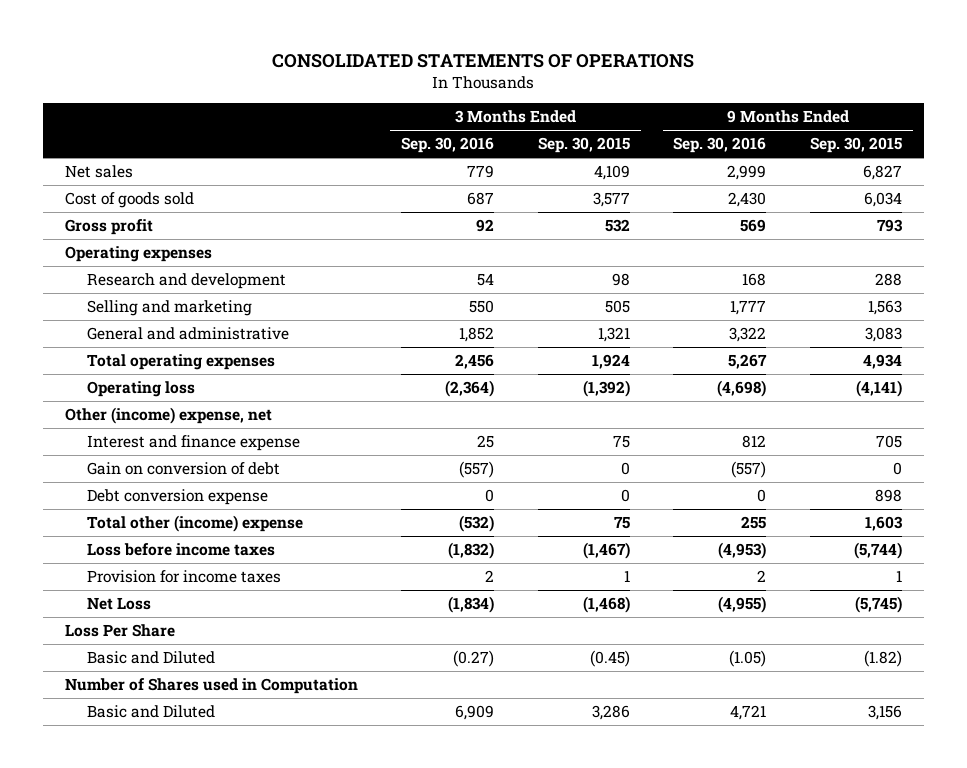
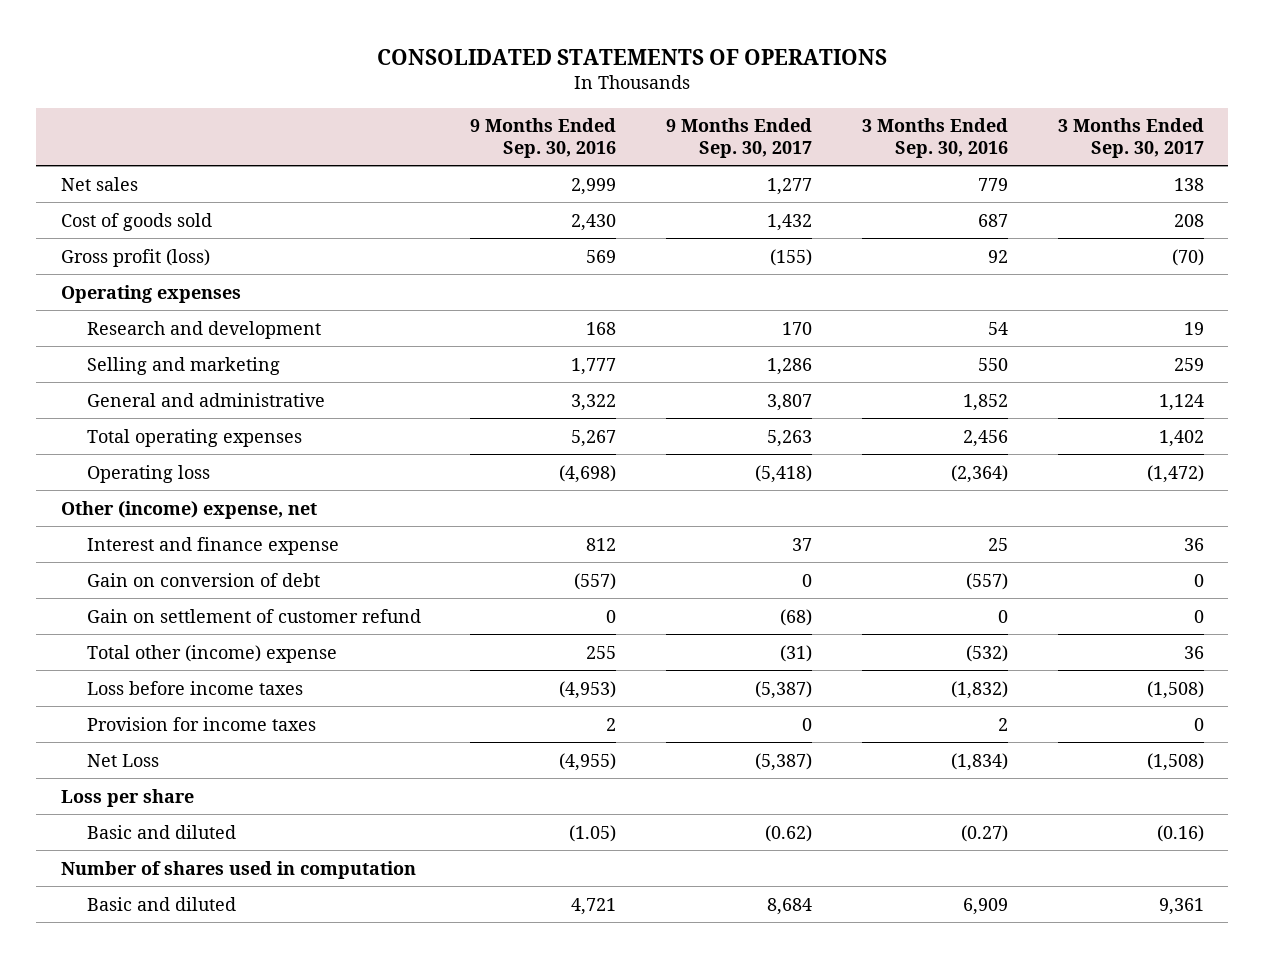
- | 3 Months Ended Sep. 30, 2016 | 3 Months Ended Sep. 30, 2015 | 9 Months Ended Sep. 30, 2016 | 9 Months Ended Sep. 30, 2015
+ | 9 Months Ended Sep. 30, 2016 | 9 Months Ended Sep. 30, 2017 | 3 Months Ended Sep. 30, 2016 | 3 Months Ended Sep. 30, 2017
- Gross profit | 92 | 532 | 569 | 793
+ Gross profit (loss) | 569 | (155) | 92 | (70)
- Debt conversion expense | 0 | 0 | 0 | 898
+ Gain on settlement of customer refund | 0 | (68) | 0 | 0
- Loss Per Share
- Basic and Diluted | (0.27) | (0.45) | (1.05) | (1.82)
- Number of Shares used in Computation
- Basic and Diluted | 6,909 | 3,286 | 4,721 | 3,156
+ Loss per share
+ Basic and diluted | (1.05) | (0.62) | (0.27) | (0.16)
+ Number of shares used in computation
+ Basic and diluted | 4,721 | 8,684 | 6,909 | 9,361

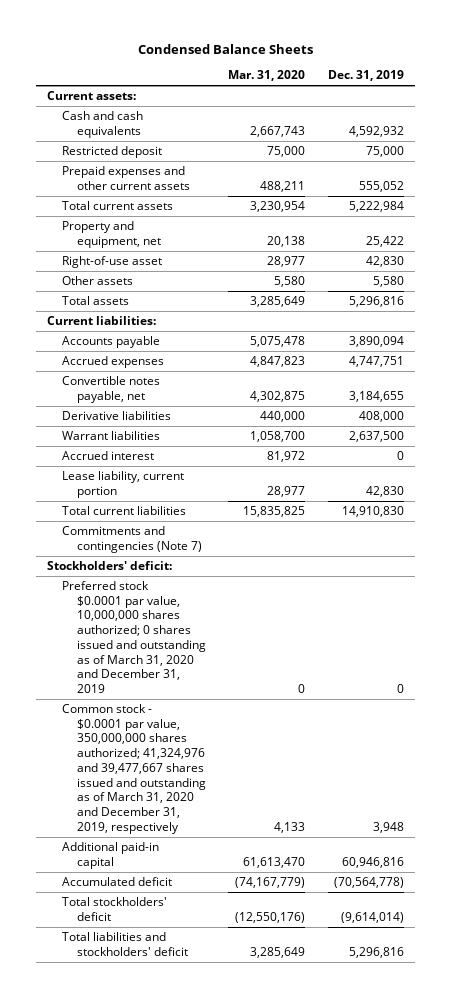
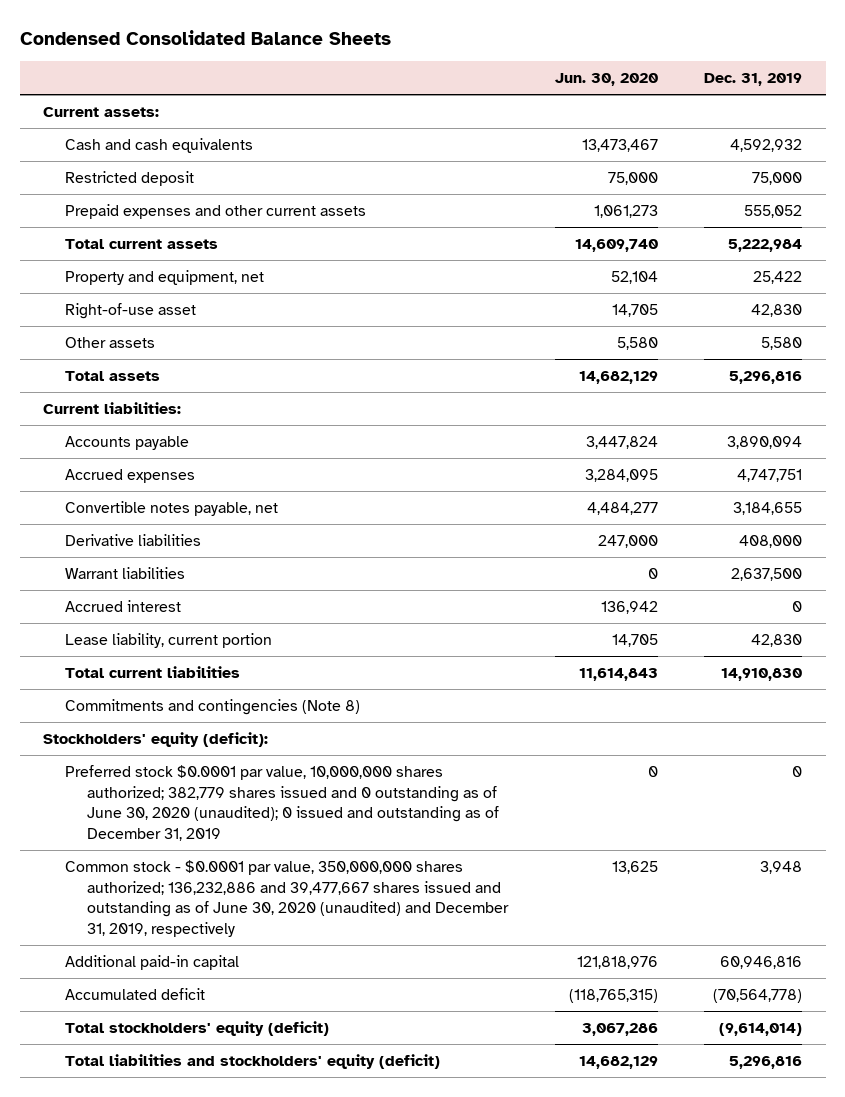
- Condensed Balance Sheets
+ Condensed Consolidated Balance Sheets
- | Mar. 31, 2020 | Dec. 31, 2019
+ | Jun. 30, 2020 | Dec. 31, 2019
- Commitments and contingencies (Note 7)
- Stockholders' deficit:
- Preferred stock $0.0001 par value, 10,000,000 shares authorized; 0 shares issued and outstanding as of March 31, 2020 and December 31, 2019 | 0 | 0
- Common stock - $0.0001 par value, 350,000,000 shares authorized; 41,324,976 and 39,477,667 shares issued and outstanding as of March 31, 2020 and December 31, 2019, respectively | 4,133 | 3,948
+ Commitments and contingencies (Note 8)
+ Stockholders' equity (deficit):
+ Preferred stock $0.0001 par value, 10,000,000 shares authorized; 382,779 shares issued and 0 outstanding as of June 30, 2020 (unaudited); 0 issued and outstanding as of December 31, 2019 | 0 | 0
+ Common stock - $0.0001 par value, 350,000,000 shares authorized; 136,232,886 and 39,477,667 shares issued and outstanding as of June 30, 2020 (unaudited) and December 31, 2019, respectively | 13,625 | 3,948
- Total stockholders' deficit | (12,550,176) | (9,614,014)
- Total liabilities and stockholders' deficit | 3,285,649 | 5,296,816
+ Total stockholders' equity (deficit) | 3,067,286 | (9,614,014)
+ Total liabilities and stockholders' equity (deficit) | 14,682,129 | 5,296,816

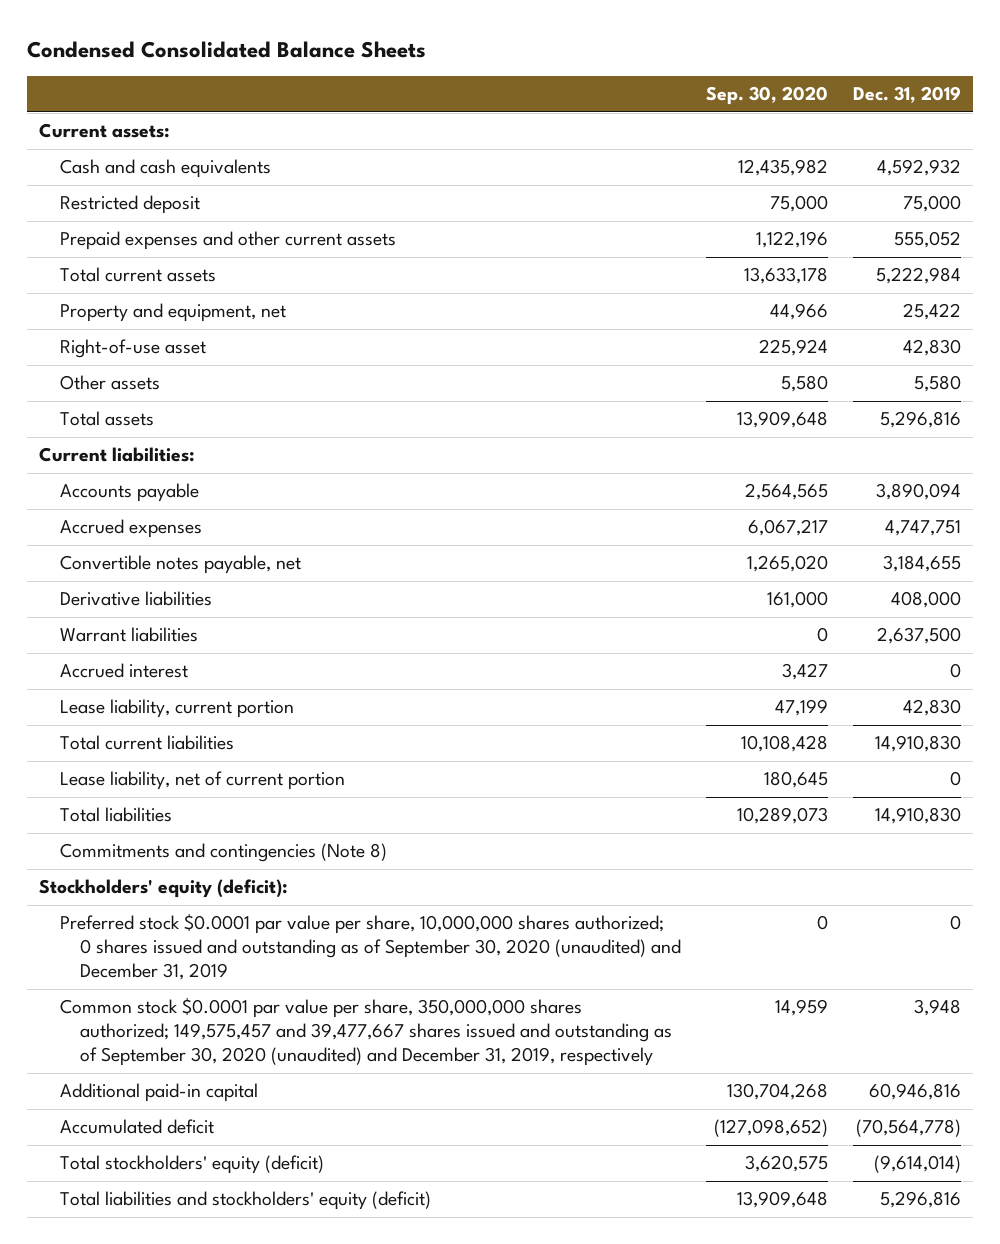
- | Jun. 30, 2020 | Dec. 31, 2019
+ | Sep. 30, 2020 | Dec. 31, 2019
+ Lease liability, net of current portion | 180,645 | 0
+ Total liabilities | 10,289,073 | 14,910,830
- Preferred stock $0.0001 par value, 10,000,000 shares authorized; 382,779 shares issued and 0 outstanding as of June 30, 2020 (unaudited); 0 issued and outstanding as of December 31, 2019 | 0 | 0
- Common stock - $0.0001 par value, 350,000,000 shares authorized; 136,232,886 and 39,477,667 shares issued and outstanding as of June 30, 2020 (unaudited) and December 31, 2019, respectively | 13,625 | 3,948
+ Preferred stock $0.0001 par value per share, 10,000,000 shares authorized; 0 shares issued and outstanding as of September 30, 2020 (unaudited) and December 31, 2019 | 0 | 0
+ Common stock $0.0001 par value per share, 350,000,000 shares authorized; 149,575,457 and 39,477,667 shares issued and outstanding as of September 30, 2020 (unaudited) and December 31, 2019, respectively | 14,959 | 3,948

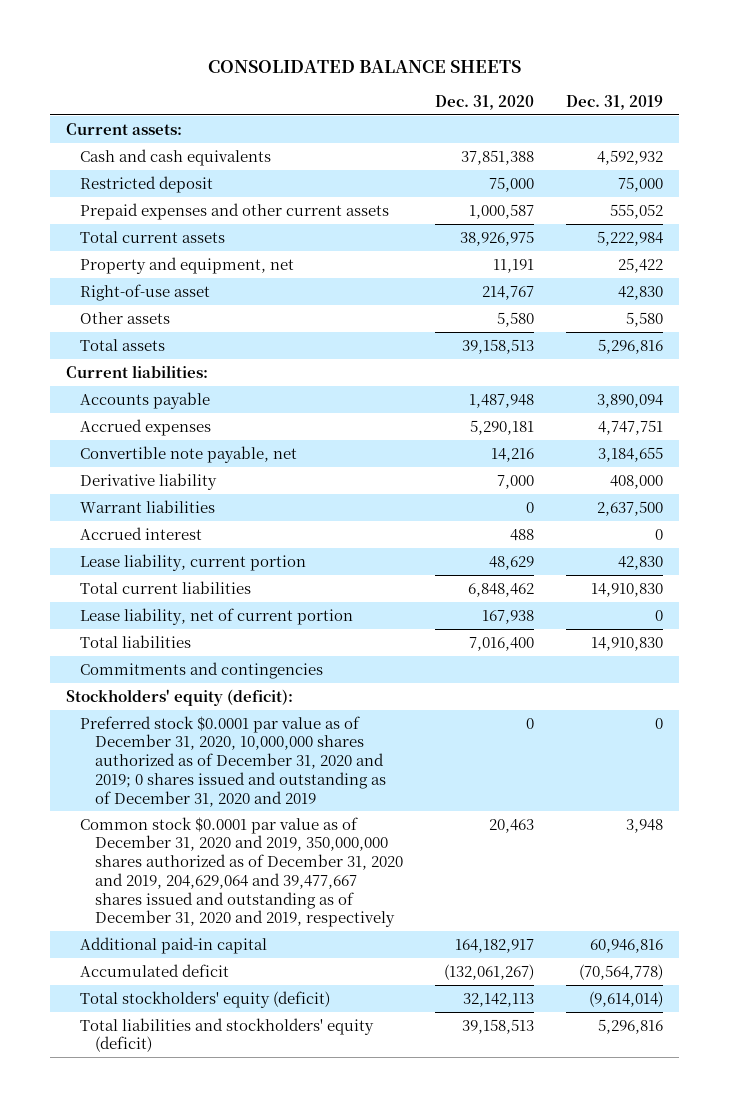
- Condensed Consolidated Balance Sheets
+ CONSOLIDATED BALANCE SHEETS
- | Sep. 30, 2020 | Dec. 31, 2019
+ | Dec. 31, 2020 | Dec. 31, 2019
- Convertible notes payable, net | 1,265,020 | 3,184,655
- Derivative liabilities | 161,000 | 408,000
+ Convertible note payable, net | 14,216 | 3,184,655
+ Derivative liability | 7,000 | 408,000
- Commitments and contingencies (Note 8)
+ Commitments and contingencies
- Preferred stock $0.0001 par value per share, 10,000,000 shares authorized; 0 shares issued and outstanding as of September 30, 2020 (unaudited) and December 31, 2019 | 0 | 0
- Common stock $0.0001 par value per share, 350,000,000 shares authorized; 149,575,457 and 39,477,667 shares issued and outstanding as of September 30, 2020 (unaudited) and December 31, 2019, respectively | 14,959 | 3,948
+ Preferred stock $0.0001 par value as of December 31, 2020, 10,000,000 shares authorized as of December 31, 2020 and 2019; 0 shares issued and outstanding as of December 31, 2020 and 2019 | 0 | 0
+ Common stock $0.0001 par value as of December 31, 2020 and 2019, 350,000,000 shares authorized as of December 31, 2020 and 2019, 204,629,064 and 39,477,667 shares issued and outstanding as of December 31, 2020 and 2019, respectively | 20,463 | 3,948

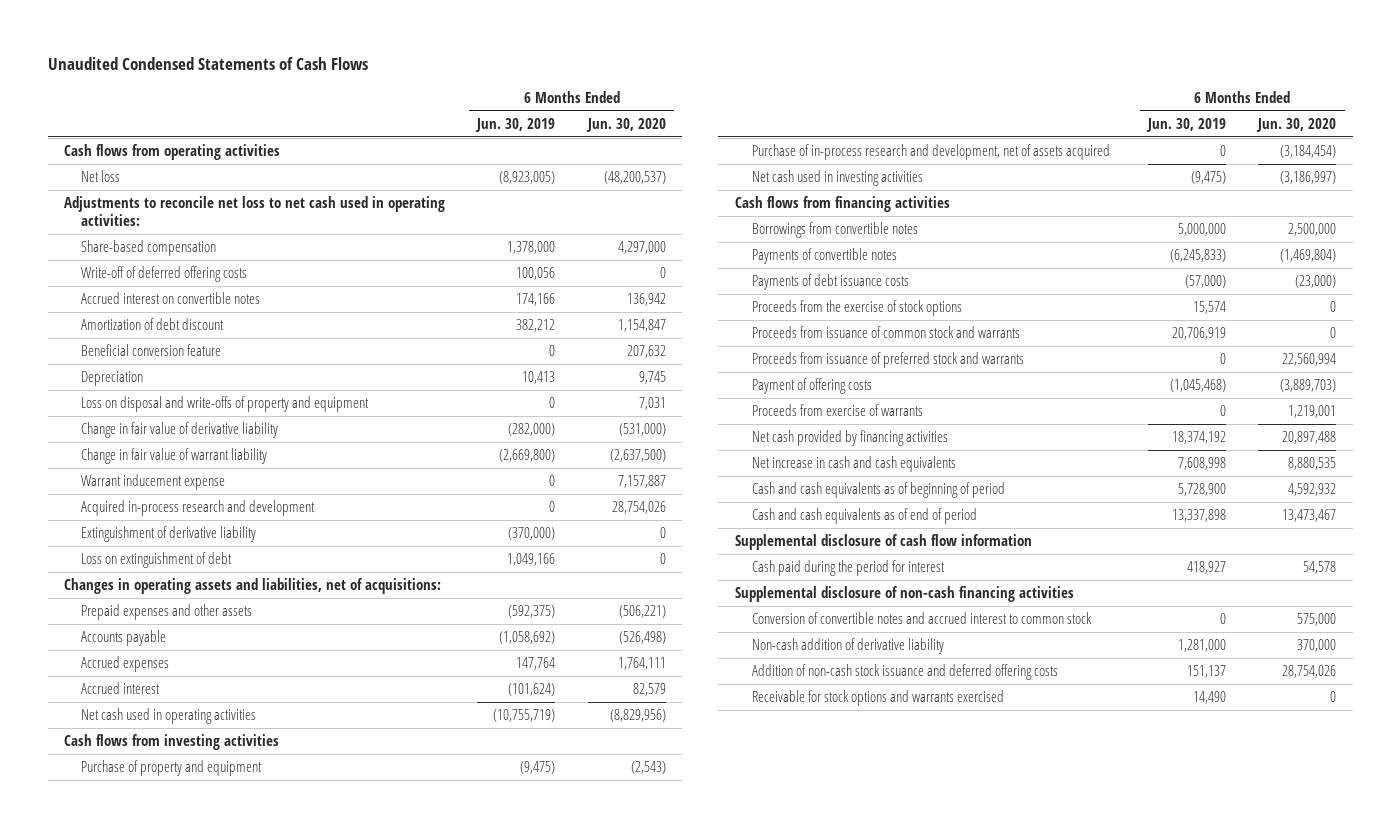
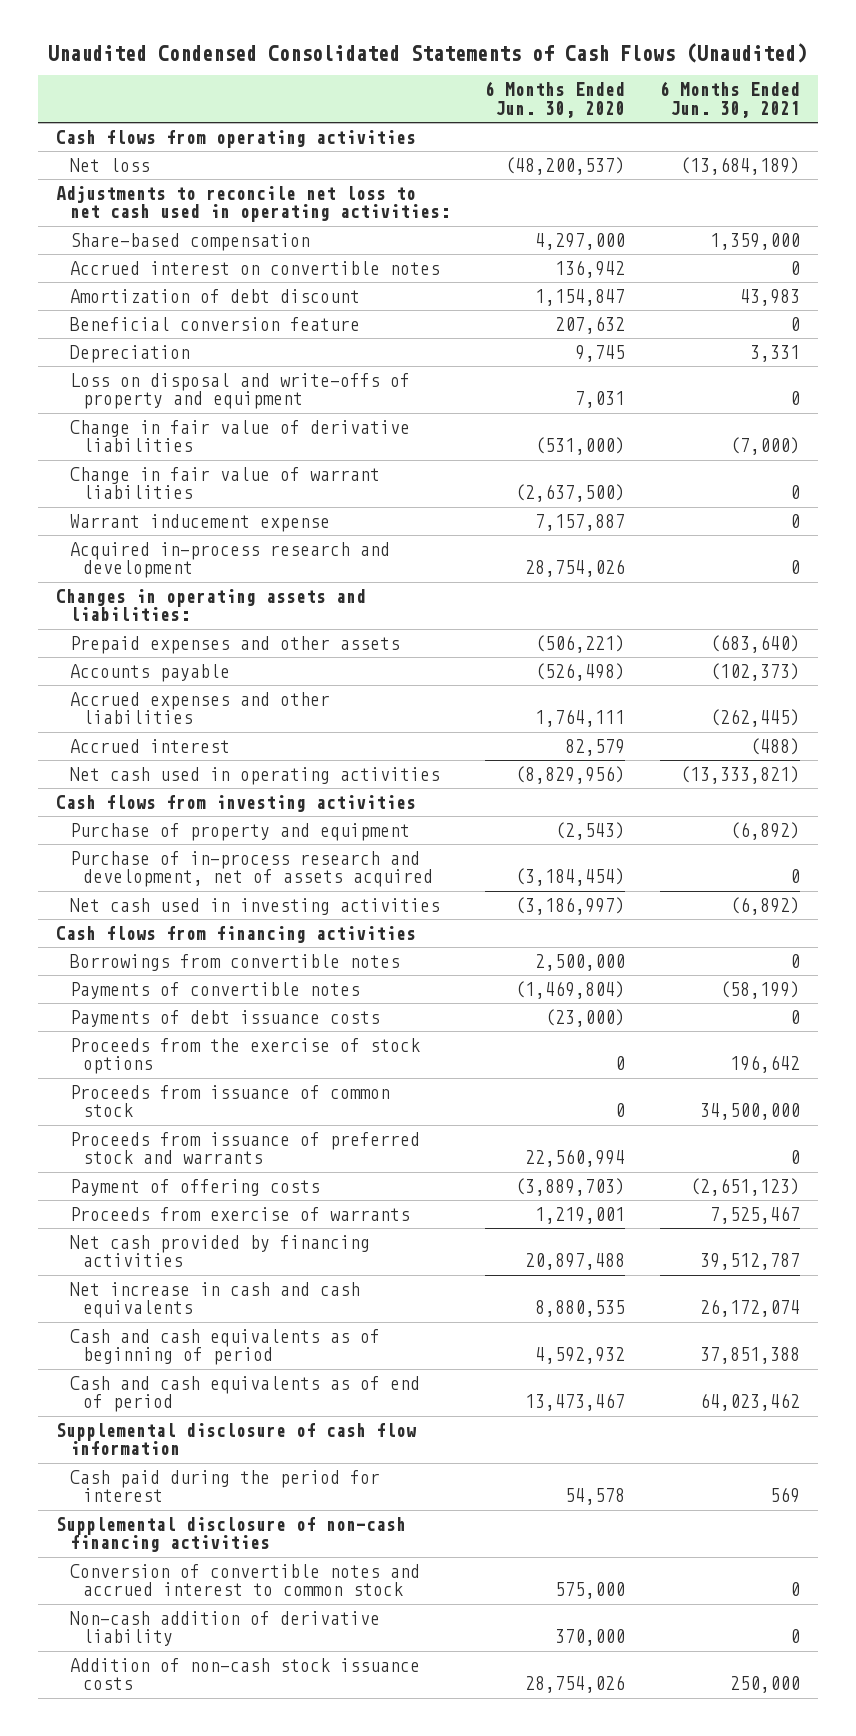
- Unaudited Condensed Statements of Cash Flows
+ Unaudited Condensed Consolidated Statements of Cash Flows (Unaudited)
- | 6 Months Ended Jun. 30, 2019 | 6 Months Ended Jun. 30, 2020
+ | 6 Months Ended Jun. 30, 2020 | 6 Months Ended Jun. 30, 2021
- Write-off of deferred offering costs | 100,056 | 0
- Change in fair value of derivative liability | (282,000) | (531,000)
- Change in fair value of warrant liability | (2,669,800) | (2,637,500)
+ Change in fair value of derivative liabilities | (531,000) | (7,000)
+ Change in fair value of warrant liabilities | (2,637,500) | 0
- Extinguishment of derivative liability | (370,000) | 0
- Loss on extinguishment of debt | 1,049,166 | 0
- Changes in operating assets and liabilities, net of acquisitions:
+ Changes in operating assets and liabilities:
- Accrued expenses | 147,764 | 1,764,111
+ Accrued expenses and other liabilities | 1,764,111 | (262,445)
- Proceeds from issuance of common stock and warrants | 20,706,919 | 0
+ Proceeds from issuance of common stock | 0 | 34,500,000
- Addition of non-cash stock issuance and deferred offering costs | 151,137 | 28,754,026
- Receivable for stock options and warrants exercised | 14,490 | 0
+ Addition of non-cash stock issuance costs | 28,754,026 | 250,000

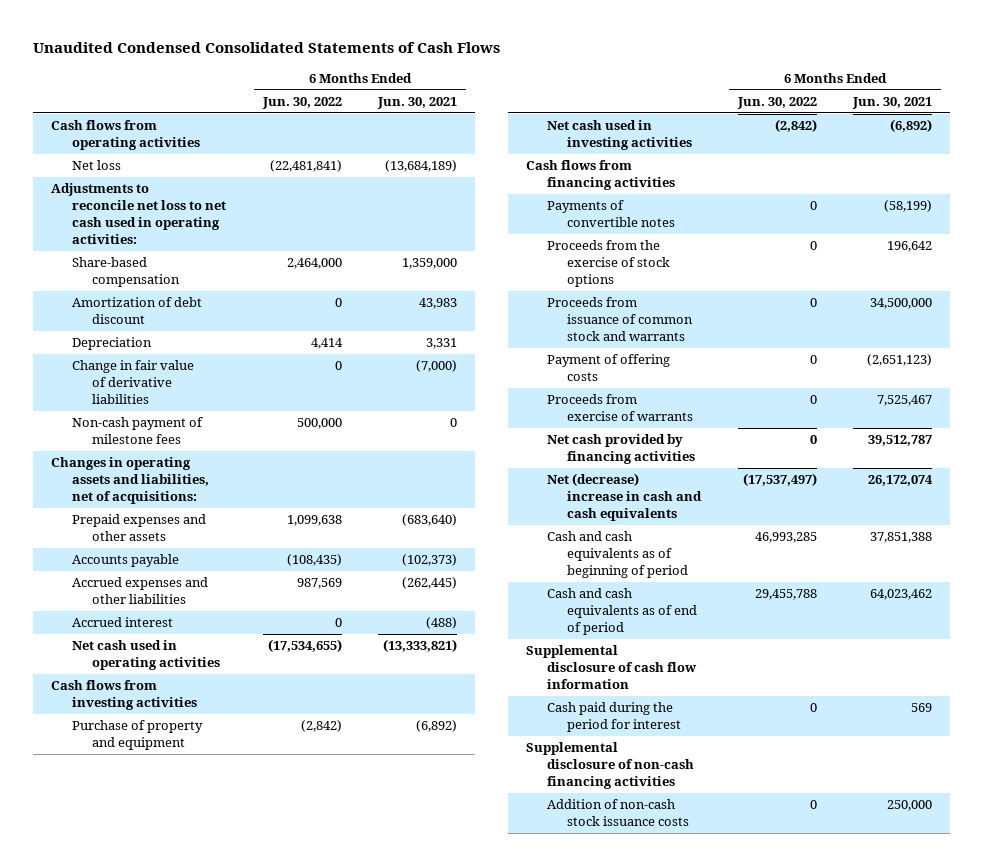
- Unaudited Condensed Consolidated Statements of Cash Flows (Unaudited)
+ Unaudited Condensed Consolidated Statements of Cash Flows
- | 6 Months Ended Jun. 30, 2020 | 6 Months Ended Jun. 30, 2021
+ | 6 Months Ended Jun. 30, 2022 | 6 Months Ended Jun. 30, 2021
- Accrued interest on convertible notes | 136,942 | 0
- Beneficial conversion feature | 207,632 | 0
- Loss on disposal and write-offs of property and equipment | 7,031 | 0
- Change in fair value of warrant liabilities | (2,637,500) | 0
- Warrant inducement expense | 7,157,887 | 0
- Acquired in-process research and development | 28,754,026 | 0
- Changes in operating assets and liabilities:
+ Non-cash payment of milestone fees | 500,000 | 0
+ Changes in operating assets and liabilities, net of acquisitions:
- Purchase of in-process research and development, net of assets acquired | (3,184,454) | 0
- Borrowings from convertible notes | 2,500,000 | 0
- Payments of debt issuance costs | (23,000) | 0
- Proceeds from issuance of common stock | 0 | 34,500,000
- Proceeds from issuance of preferred stock and warrants | 22,560,994 | 0
+ Proceeds from issuance of common stock and warrants | 0 | 34,500,000
- Net increase in cash and cash equivalents | 8,880,535 | 26,172,074
+ Net (decrease) increase in cash and cash equivalents | (17,537,497) | 26,172,074
- Conversion of convertible notes and accrued interest to common stock | 575,000 | 0
- Non-cash addition of derivative liability | 370,000 | 0

